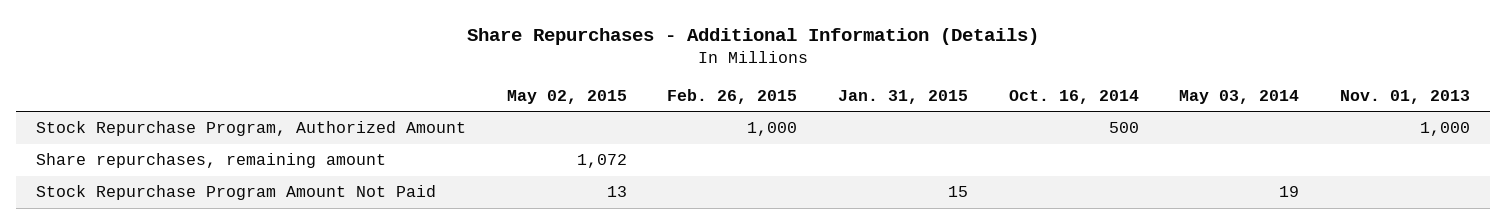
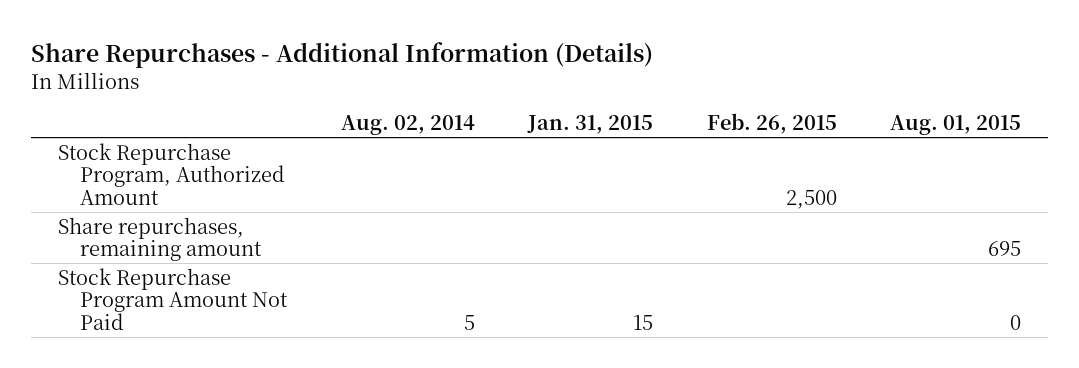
- | May 02, 2015 | Feb. 26, 2015 | Jan. 31, 2015 | Oct. 16, 2014 | May 03, 2014 | Nov. 01, 2013
+ | Aug. 02, 2014 | Jan. 31, 2015 | Feb. 26, 2015 | Aug. 01, 2015
- Stock Repurchase Program, Authorized Amount | | 1,000 | | 500 | | 1,000
+ Stock Repurchase Program, Authorized Amount | | | 2,500 |

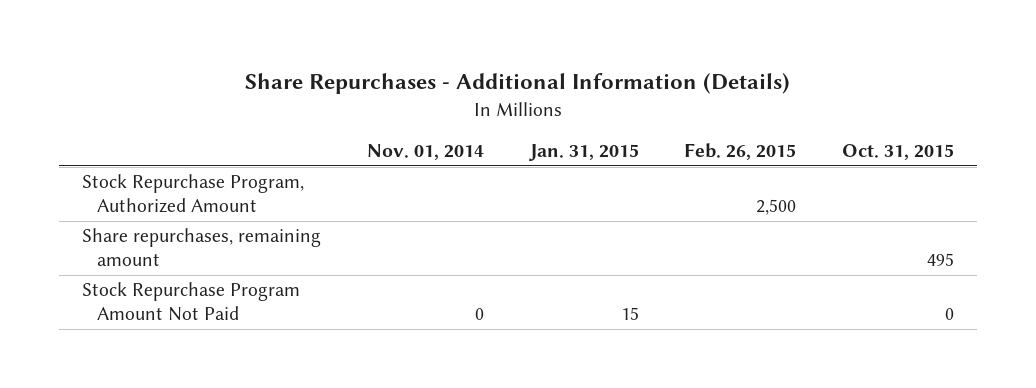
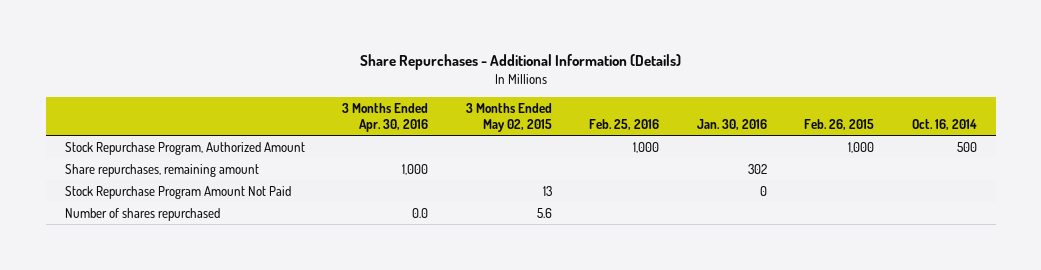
- | Nov. 01, 2014 | Jan. 31, 2015 | Feb. 26, 2015 | Oct. 31, 2015
+ | 3 Months Ended Apr. 30, 2016 | 3 Months Ended May 02, 2015 | Feb. 25, 2016 | Jan. 30, 2016 | Feb. 26, 2015 | Oct. 16, 2014
- Stock Repurchase Program, Authorized Amount | | | 2,500 |
+ Stock Repurchase Program, Authorized Amount | | | 1,000 | | 1,000 | 500
+ Number of shares repurchased | 0.0 | 5.6 | | | |

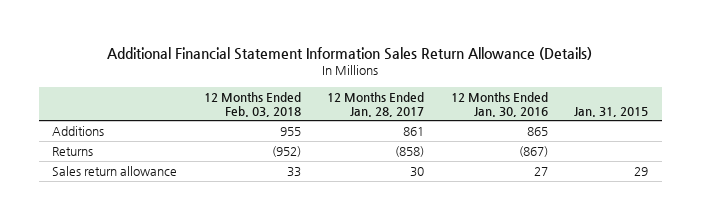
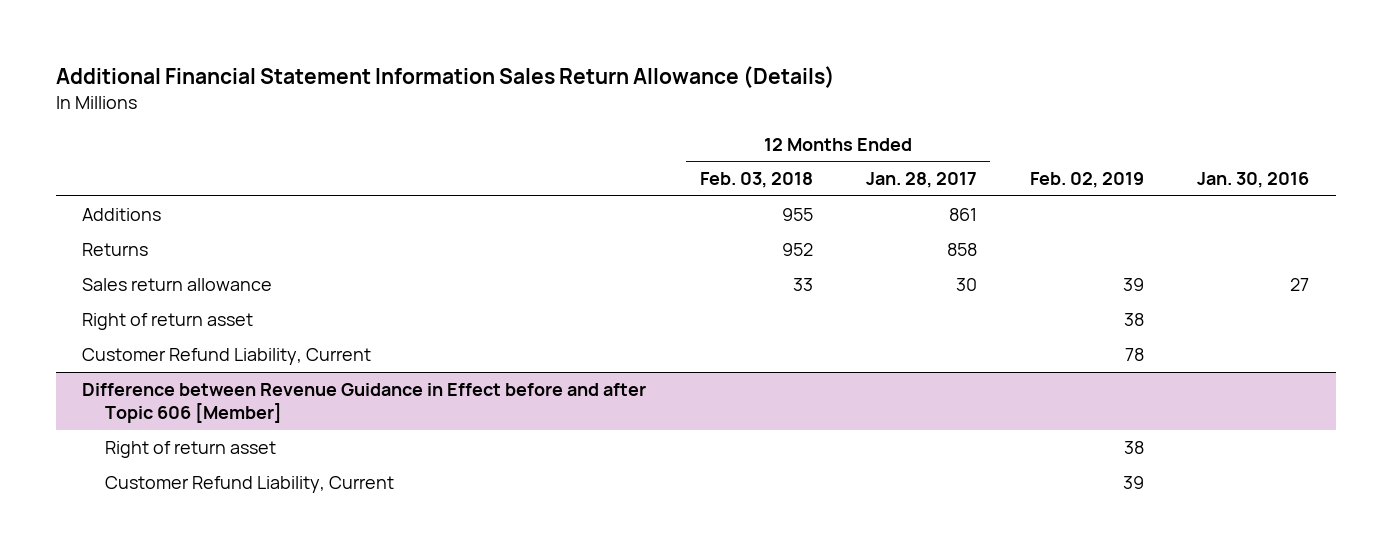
- | 12 Months Ended Feb. 03, 2018 | 12 Months Ended Jan. 28, 2017 | 12 Months Ended Jan. 30, 2016 | Jan. 31, 2015
+ | 12 Months Ended Feb. 03, 2018 | 12 Months Ended Jan. 28, 2017 | Feb. 02, 2019 | Jan. 30, 2016
- Returns | (952) | (858) | (867) |
+ Returns | 952 | 858 | |
+ Right of return asset | | | 38 |
+ Customer Refund Liability, Current | | | 78 |
+ Difference between Revenue Guidance in Effect before and after Topic 606 [Member]
+ Right of return asset | | | 38 |
+ Customer Refund Liability, Current | | | 39 |

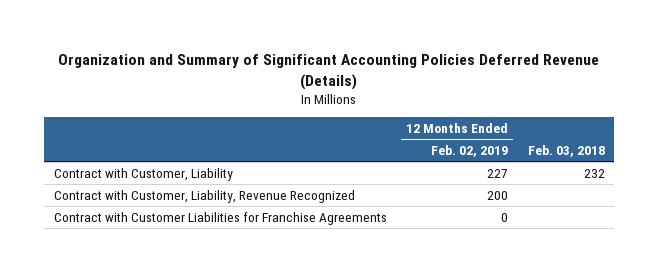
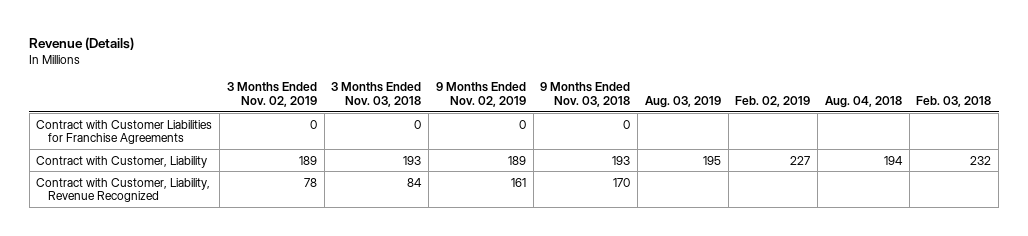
- Organization and Summary of Significant Accounting Policies Deferred Revenue (Details)
+ Revenue (Details)
- | 12 Months Ended Feb. 02, 2019 | Feb. 03, 2018
+ | 3 Months Ended Nov. 02, 2019 | 3 Months Ended Nov. 03, 2018 | 9 Months Ended Nov. 02, 2019 | 9 Months Ended Nov. 03, 2018 | Aug. 03, 2019 | Feb. 02, 2019 | Aug. 04, 2018 | Feb. 03, 2018
moved up: Contract with Customer Liabilities for Franchise Agreements | 0 | 0 | 0 | 0 | | | |

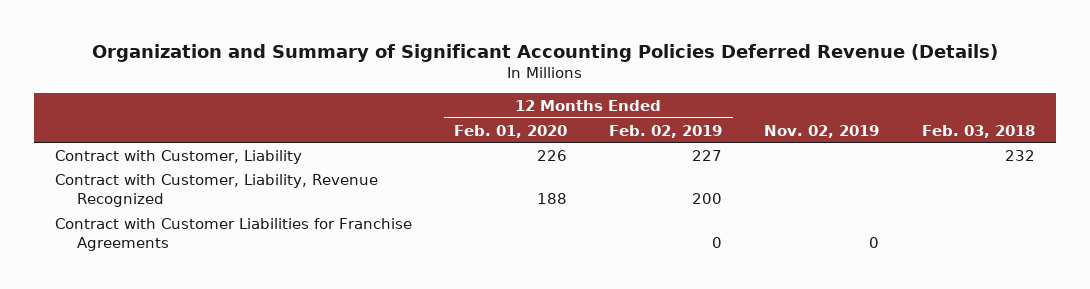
- Revenue (Details)
+ Organization and Summary of Significant Accounting Policies Deferred Revenue (Details)
- | 3 Months Ended Nov. 02, 2019 | 3 Months Ended Nov. 03, 2018 | 9 Months Ended Nov. 02, 2019 | 9 Months Ended Nov. 03, 2018 | Aug. 03, 2019 | Feb. 02, 2019 | Aug. 04, 2018 | Feb. 03, 2018
+ | 12 Months Ended Feb. 01, 2020 | 12 Months Ended Feb. 02, 2019 | Nov. 02, 2019 | Feb. 03, 2018
moved down: Contract with Customer Liabilities for Franchise Agreements | | 0 | 0 |

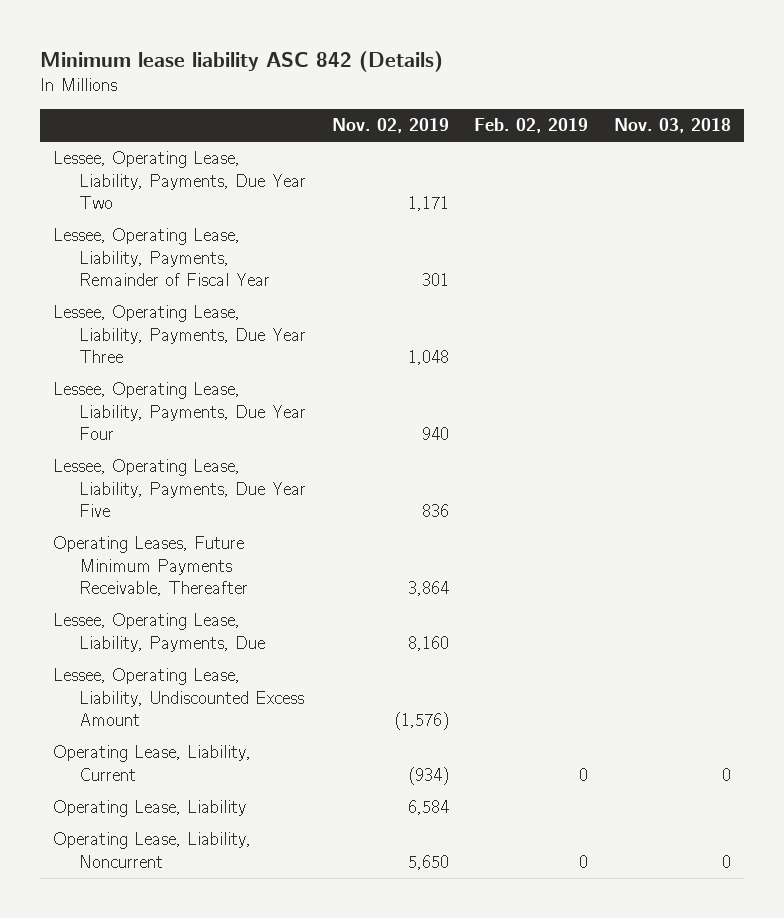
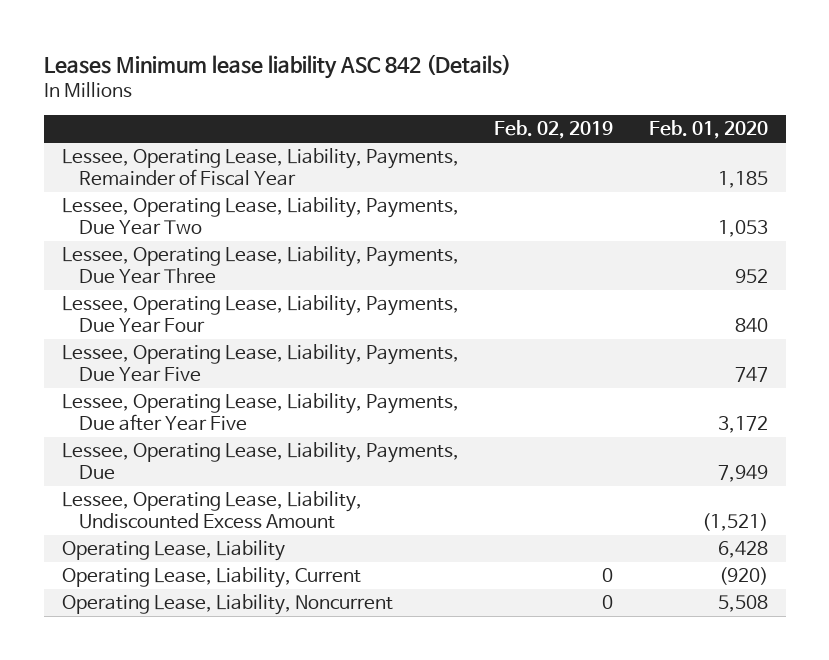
- Minimum lease liability ASC 842 (Details)
+ Leases Minimum lease liability ASC 842 (Details)
- | Nov. 02, 2019 | Feb. 02, 2019 | Nov. 03, 2018
+ | Feb. 02, 2019 | Feb. 01, 2020
moved down: Lessee, Operating Lease, Liability, Payments, Due Year Two | | 1,053
- Operating Leases, Future Minimum Payments Receivable, Thereafter | 3,864 | |
+ Lessee, Operating Lease, Liability, Payments, Due after Year Five | | 3,172
moved down: Operating Lease, Liability, Current | 0 | (920)

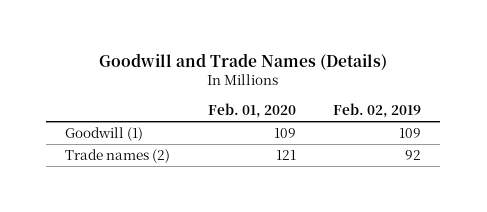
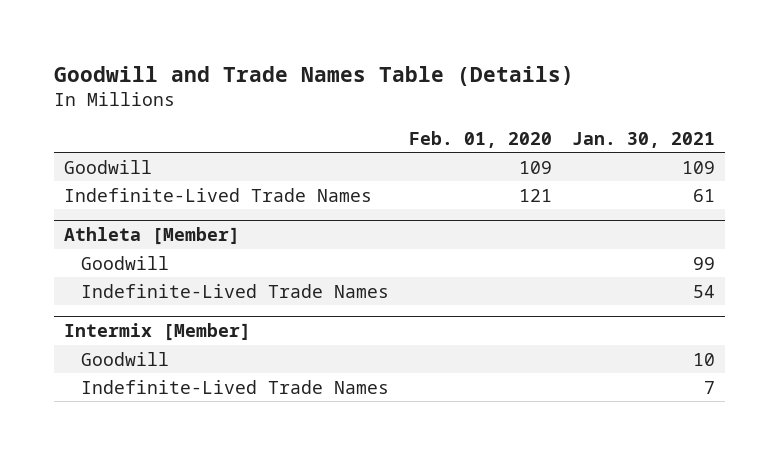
- Goodwill and Trade Names (Details)
+ Goodwill and Trade Names Table (Details)
- | Feb. 01, 2020 | Feb. 02, 2019
+ | Feb. 01, 2020 | Jan. 30, 2021
- Goodwill (1) | 109 | 109
- Trade names (2) | 121 | 92
+ Goodwill | 109 | 109
+ Indefinite-Lived Trade Names | 121 | 61
+ Athleta [Member]
+ Goodwill | | 99
+ Indefinite-Lived Trade Names | | 54
+ Intermix [Member]
+ Goodwill | | 10
+ Indefinite-Lived Trade Names | | 7

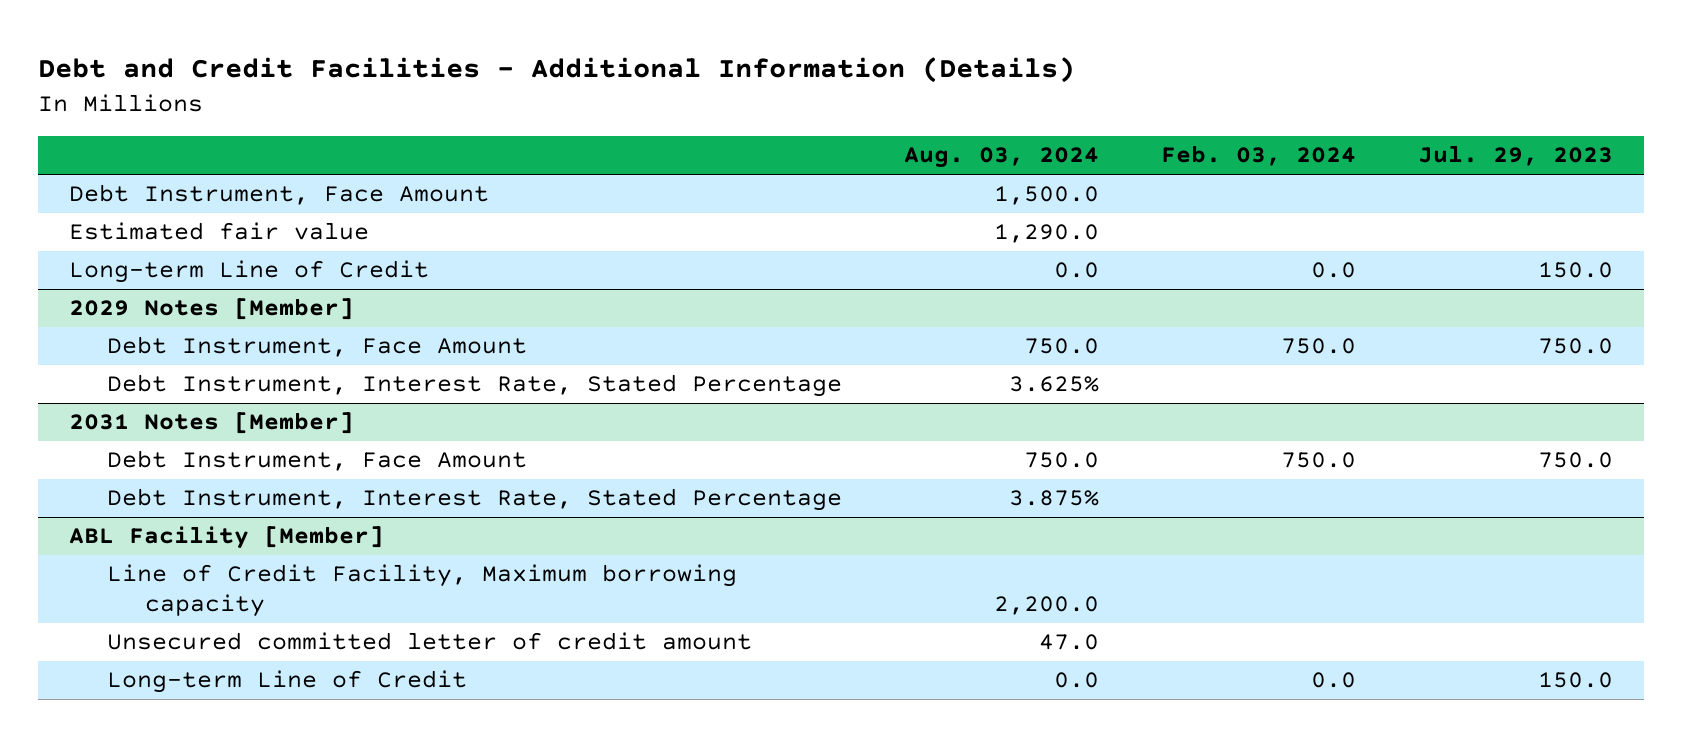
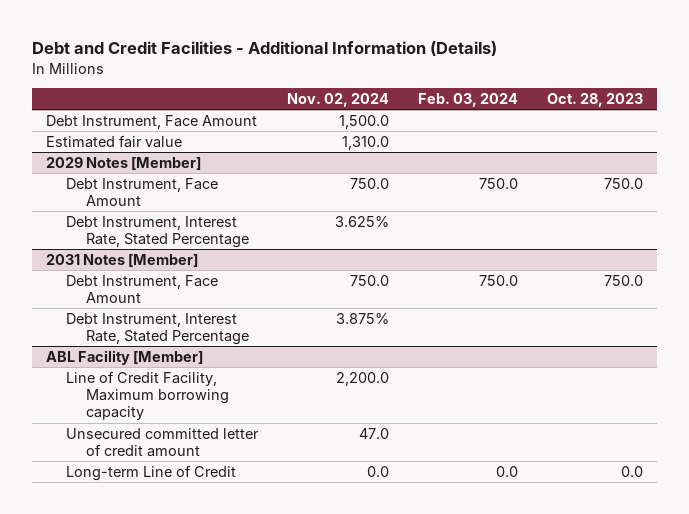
- | Aug. 03, 2024 | Feb. 03, 2024 | Jul. 29, 2023
+ | Nov. 02, 2024 | Feb. 03, 2024 | Oct. 28, 2023
- Long-term Line of Credit | 0.0 | 0.0 | 150.0

